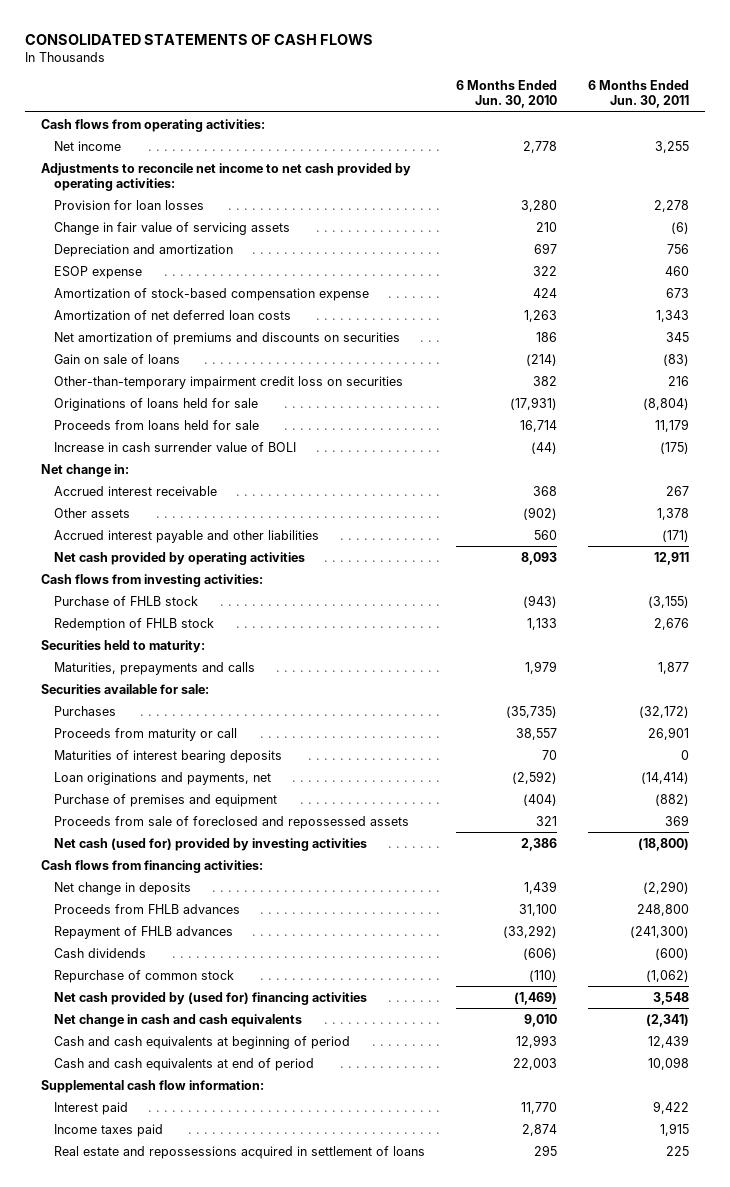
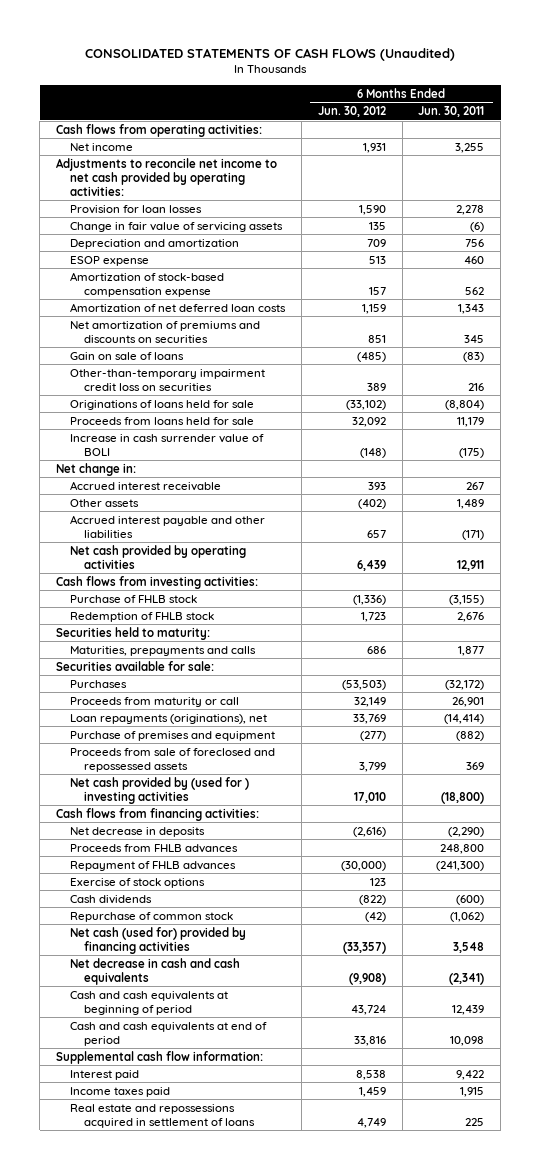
- CONSOLIDATED STATEMENTS OF CASH FLOWS
+ CONSOLIDATED STATEMENTS OF CASH FLOWS (Unaudited)
- | 6 Months Ended Jun. 30, 2010 | 6 Months Ended Jun. 30, 2011
+ | 6 Months Ended Jun. 30, 2012 | 6 Months Ended Jun. 30, 2011
- Amortization of stock-based compensation expense | 424 | 673
+ Amortization of stock-based compensation expense | 157 | 562
- Other assets | (902) | 1,378
+ Other assets | (402) | 1,489
- Maturities of interest bearing deposits | 70 | 0
- Loan originations and payments, net | (2,592) | (14,414)
+ Loan repayments (originations), net | 33,769 | (14,414)
- Net cash (used for) provided by investing activities | 2,386 | (18,800)
+ Net cash provided by (used for ) investing activities | 17,010 | (18,800)
- Net change in deposits | 1,439 | (2,290)
+ Net decrease in deposits | (2,616) | (2,290)
+ Exercise of stock options | 123 |
- Net cash provided by (used for) financing activities | (1,469) | 3,548
- Net change in cash and cash equivalents | 9,010 | (2,341)
+ Net cash (used for) provided by financing activities | (33,357) | 3,548
+ Net decrease in cash and cash equivalents | (9,908) | (2,341)

